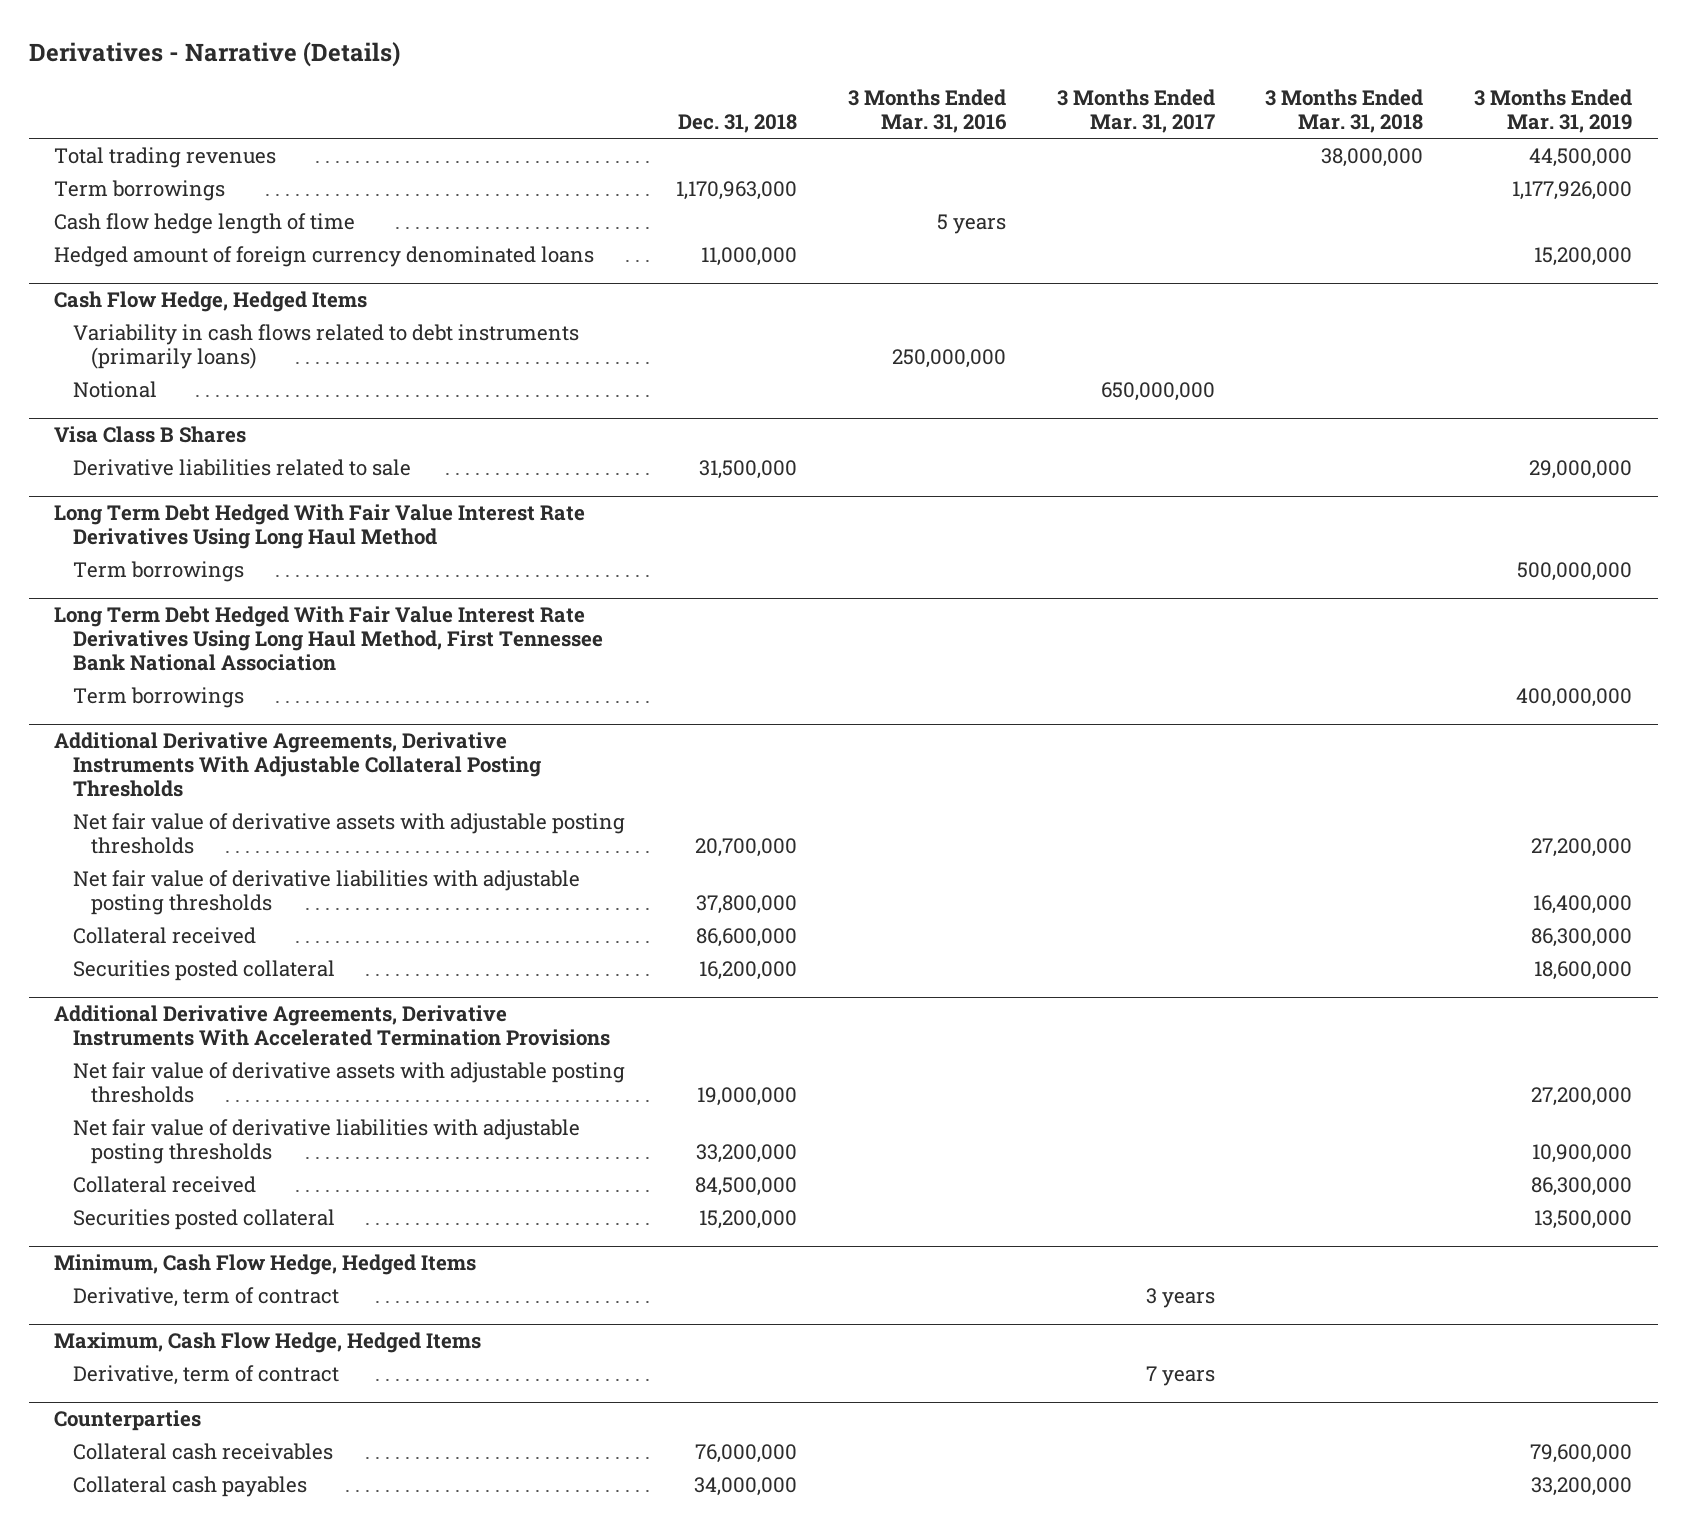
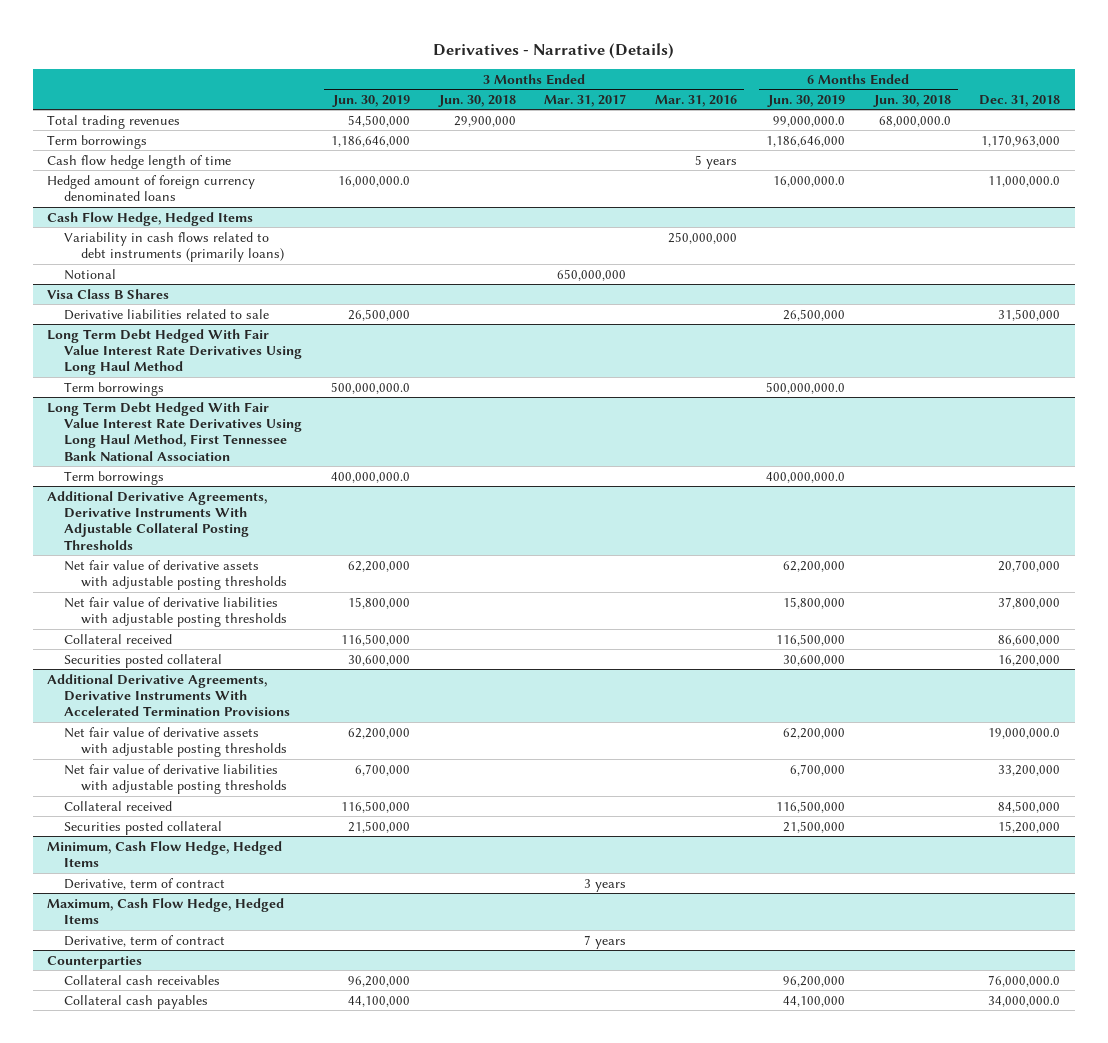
- | Dec. 31, 2018 | 3 Months Ended Mar. 31, 2016 | 3 Months Ended Mar. 31, 2017 | 3 Months Ended Mar. 31, 2018 | 3 Months Ended Mar. 31, 2019
+ | 3 Months Ended Jun. 30, 2019 | 3 Months Ended Jun. 30, 2018 | 3 Months Ended Mar. 31, 2017 | 3 Months Ended Mar. 31, 2016 | 6 Months Ended Jun. 30, 2019 | 6 Months Ended Jun. 30, 2018 | Dec. 31, 2018
- Hedged amount of foreign currency denominated loans | 11,000,000 | | | | 15,200,000
+ Hedged amount of foreign currency denominated loans | 16,000,000.0 | | | | 16,000,000.0 | | 11,000,000.0
@ Additional Derivative Agreements, Derivative Instruments With Accelerated Termination Provisions
- Net fair value of derivative assets with adjustable posting thresholds | 19,000,000 | | | | 27,200,000
+ Net fair value of derivative assets with adjustable posting thresholds | 62,200,000 | | | | 62,200,000 | | 19,000,000.0
@ Counterparties
- Collateral cash receivables | 76,000,000 | | | | 79,600,000
- Collateral cash payables | 34,000,000 | | | | 33,200,000
+ Collateral cash receivables | 96,200,000 | | | | 96,200,000 | | 76,000,000.0
+ Collateral cash payables | 44,100,000 | | | | 44,100,000 | | 34,000,000.0

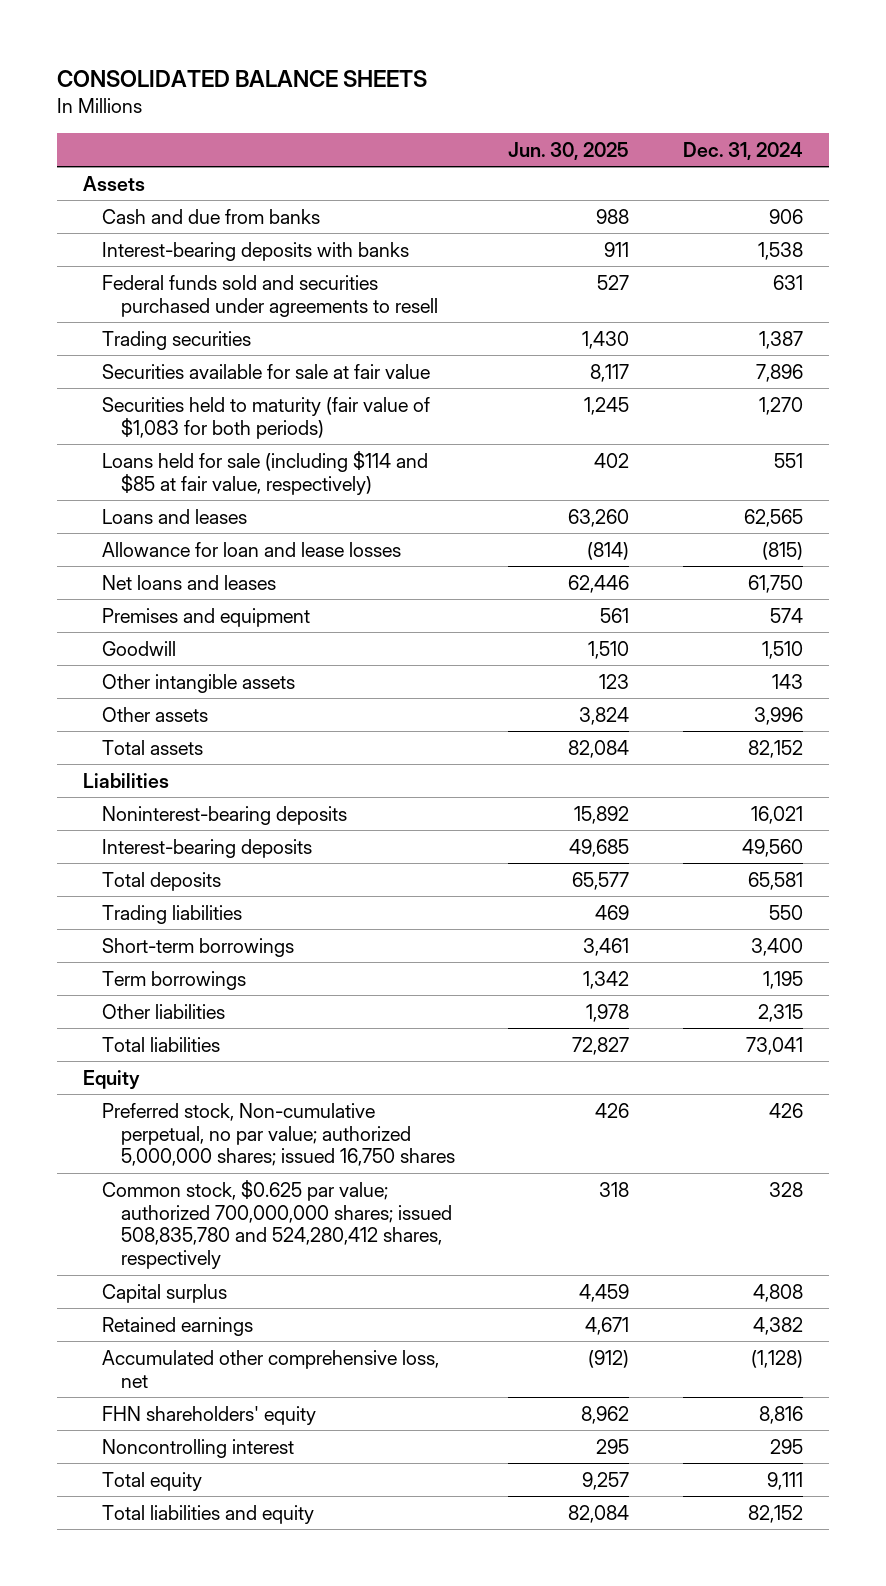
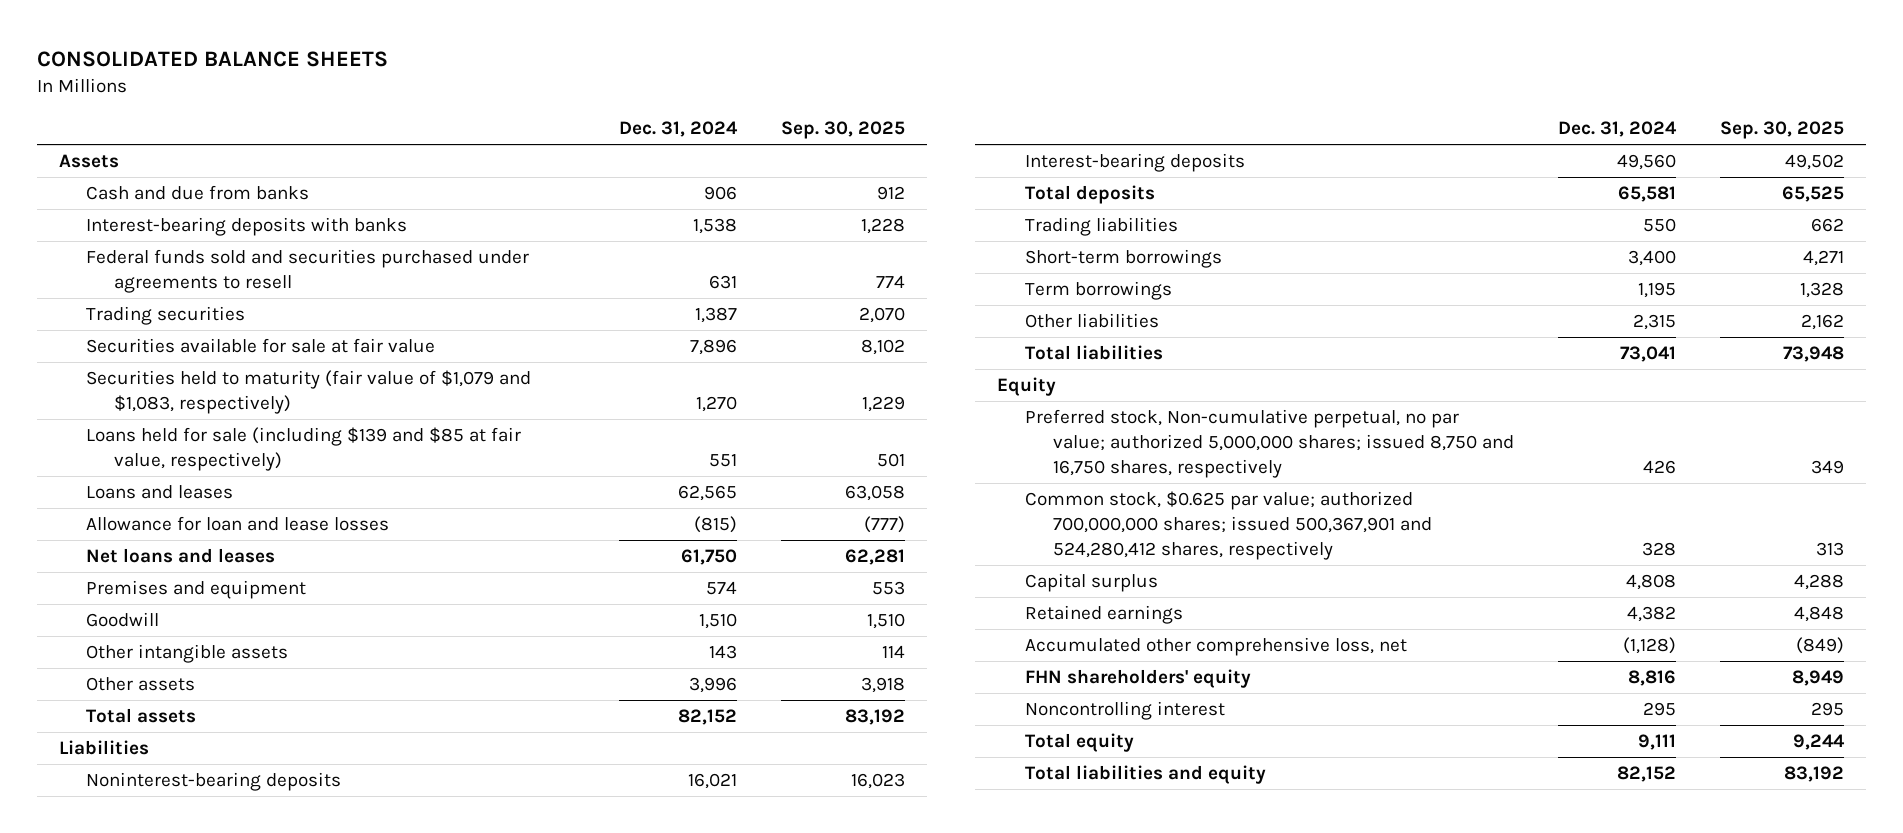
- | Jun. 30, 2025 | Dec. 31, 2024
+ | Dec. 31, 2024 | Sep. 30, 2025
- Securities held to maturity (fair value of $1,083 for both periods) | 1,245 | 1,270
- Loans held for sale (including $114 and $85 at fair value, respectively) | 402 | 551
+ Securities held to maturity (fair value of $1,079 and $1,083, respectively) | 1,270 | 1,229
+ Loans held for sale (including $139 and $85 at fair value, respectively) | 551 | 501
- Preferred stock, Non-cumulative perpetual, no par value; authorized 5,000,000 shares; issued 16,750 shares | 426 | 426
- Common stock, $0.625 par value; authorized 700,000,000 shares; issued 508,835,780 and 524,280,412 shares, respectively | 318 | 328
+ Preferred stock, Non-cumulative perpetual, no par value; authorized 5,000,000 shares; issued 8,750 and 16,750 shares, respectively | 426 | 349
+ Common stock, $0.625 par value; authorized 700,000,000 shares; issued 500,367,901 and 524,280,412 shares, respectively | 328 | 313

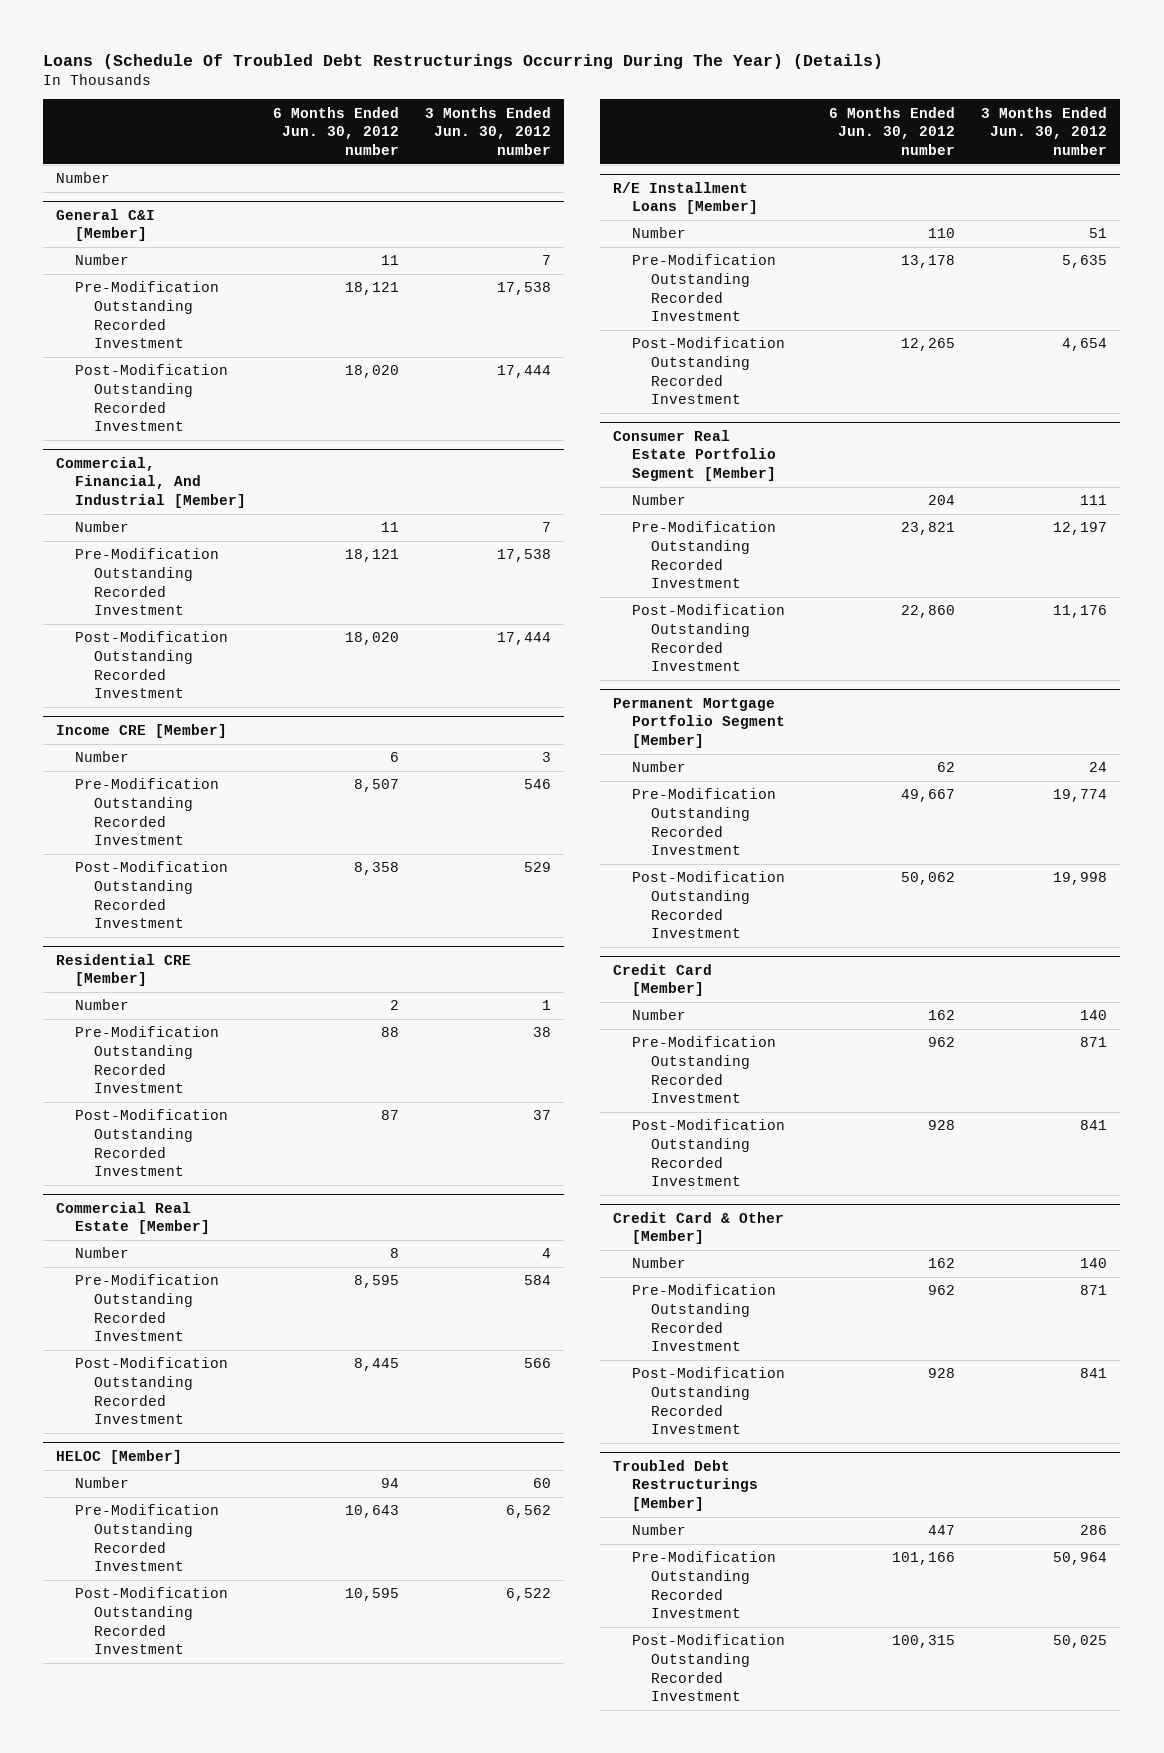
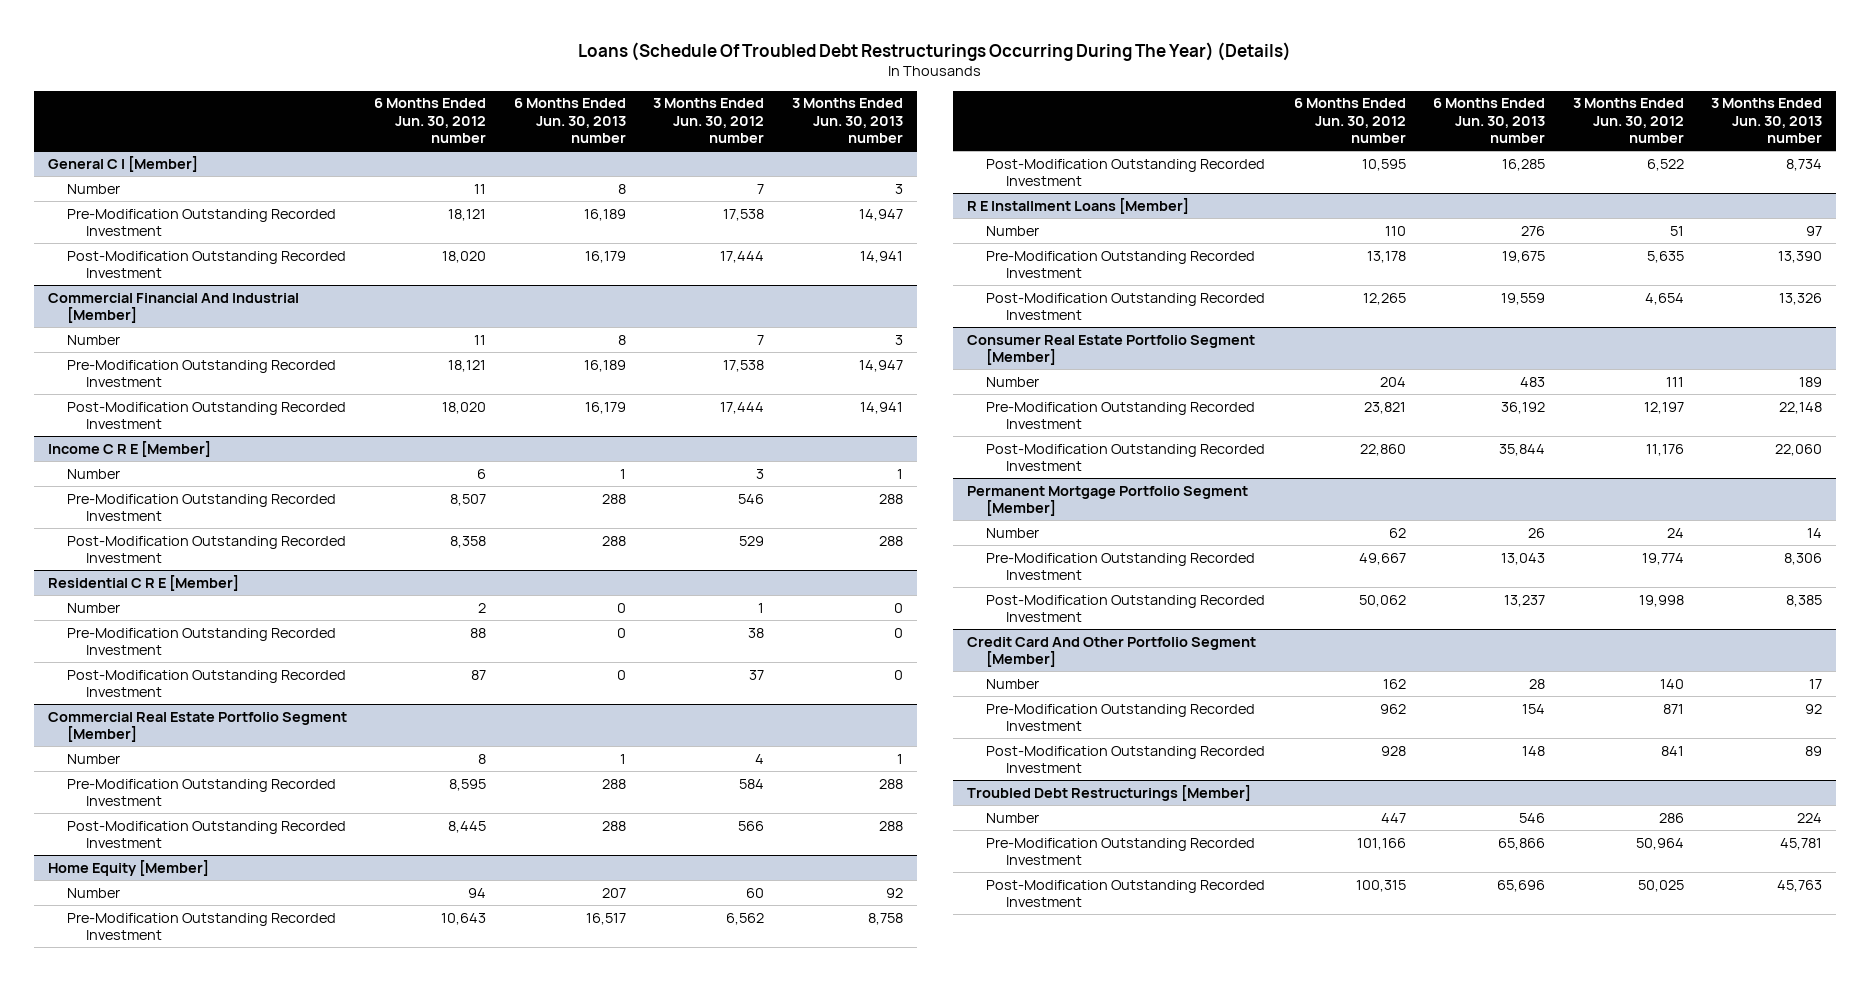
- | 6 Months Ended Jun. 30, 2012 number | 3 Months Ended Jun. 30, 2012 number
+ | 6 Months Ended Jun. 30, 2012 number | 6 Months Ended Jun. 30, 2013 number | 3 Months Ended Jun. 30, 2012 number | 3 Months Ended Jun. 30, 2013 number
- Number
- General C&I [Member]
+ General C I [Member]
- Commercial, Financial, And Industrial [Member]
+ Commercial Financial And Industrial [Member]
- Income CRE [Member]
+ Income C R E [Member]
- Residential CRE [Member]
+ Residential C R E [Member]
- Commercial Real Estate [Member]
+ Commercial Real Estate Portfolio Segment [Member]
- HELOC [Member]
+ Home Equity [Member]
- R/E Installment Loans [Member]
+ R E Installment Loans [Member]
- Credit Card [Member]
- Number | 162 | 140
- Pre-Modification Outstanding Recorded Investment | 962 | 871
- Post-Modification Outstanding Recorded Investment | 928 | 841
- Credit Card & Other [Member]
+ Credit Card And Other Portfolio Segment [Member]

